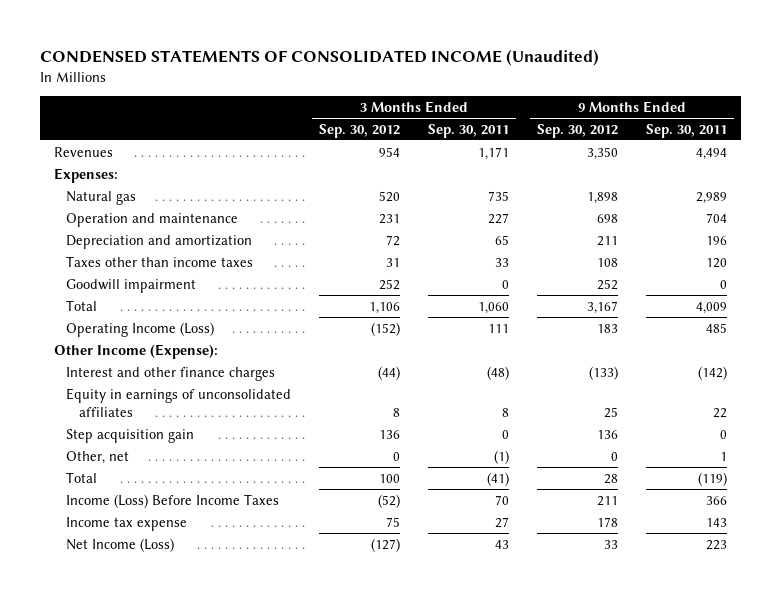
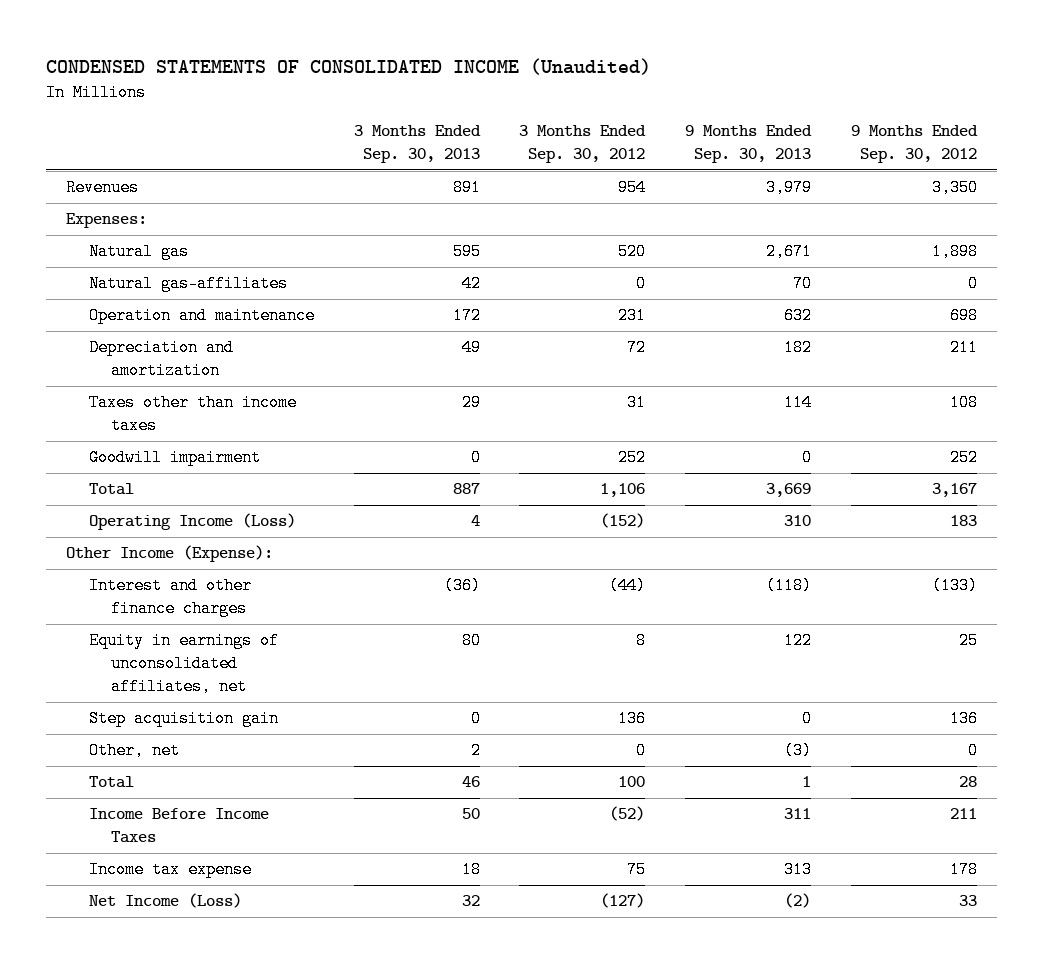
- | 3 Months Ended Sep. 30, 2012 | 3 Months Ended Sep. 30, 2011 | 9 Months Ended Sep. 30, 2012 | 9 Months Ended Sep. 30, 2011
+ | 3 Months Ended Sep. 30, 2013 | 3 Months Ended Sep. 30, 2012 | 9 Months Ended Sep. 30, 2013 | 9 Months Ended Sep. 30, 2012
+ Natural gas-affiliates | 42 | 0 | 70 | 0
- Equity in earnings of unconsolidated affiliates | 8 | 8 | 25 | 22
+ Equity in earnings of unconsolidated affiliates, net | 80 | 8 | 122 | 25
- Income (Loss) Before Income Taxes | (52) | 70 | 211 | 366
+ Income Before Income Taxes | 50 | (52) | 311 | 211

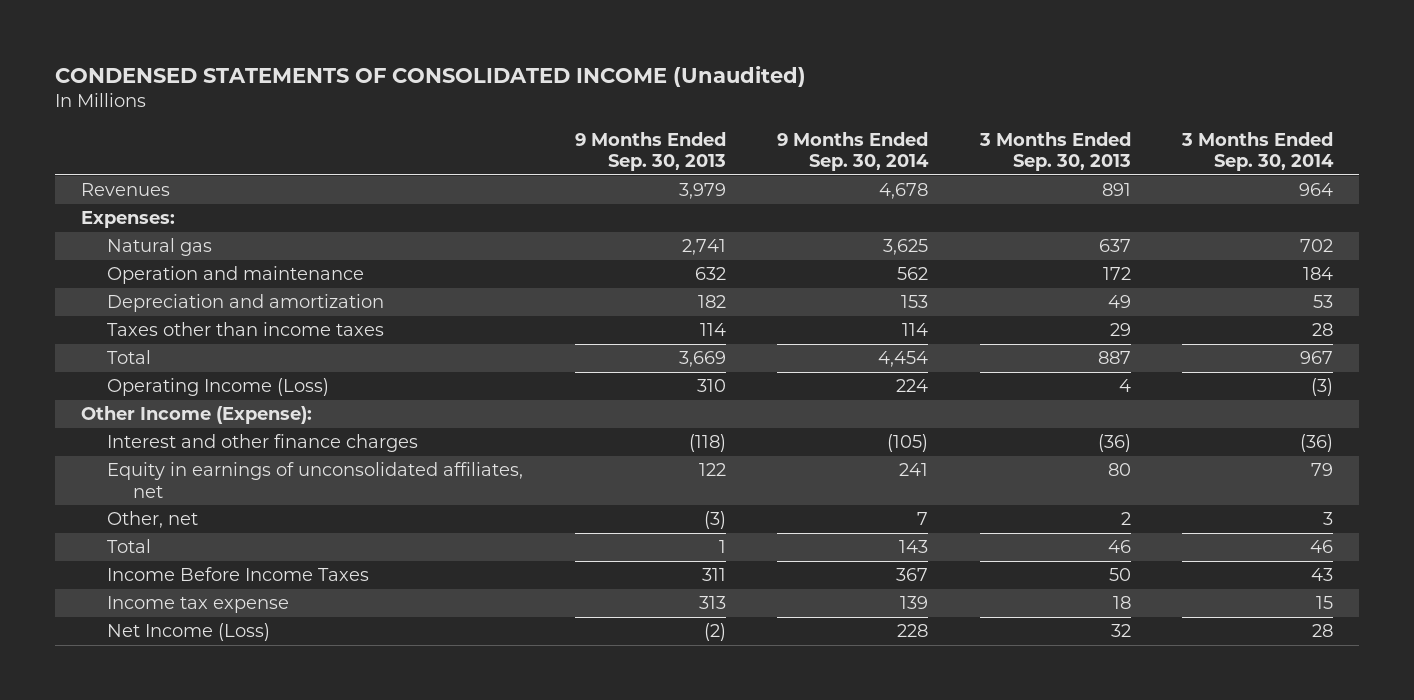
- | 3 Months Ended Sep. 30, 2013 | 3 Months Ended Sep. 30, 2012 | 9 Months Ended Sep. 30, 2013 | 9 Months Ended Sep. 30, 2012
+ | 9 Months Ended Sep. 30, 2013 | 9 Months Ended Sep. 30, 2014 | 3 Months Ended Sep. 30, 2013 | 3 Months Ended Sep. 30, 2014
- Natural gas | 595 | 520 | 2,671 | 1,898
- Natural gas-affiliates | 42 | 0 | 70 | 0
+ Natural gas | 2,741 | 3,625 | 637 | 702
- Goodwill impairment | 0 | 252 | 0 | 252
- Step acquisition gain | 0 | 136 | 0 | 136

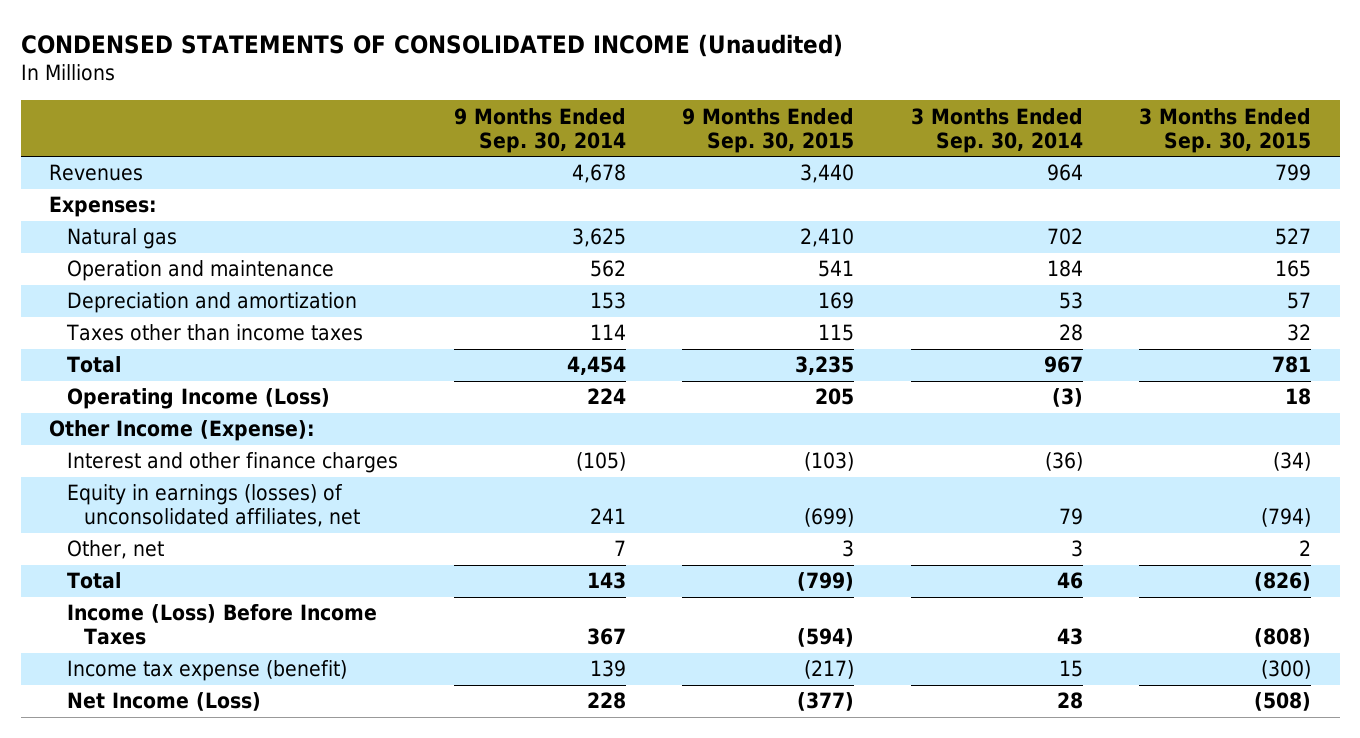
- | 9 Months Ended Sep. 30, 2013 | 9 Months Ended Sep. 30, 2014 | 3 Months Ended Sep. 30, 2013 | 3 Months Ended Sep. 30, 2014
+ | 9 Months Ended Sep. 30, 2014 | 9 Months Ended Sep. 30, 2015 | 3 Months Ended Sep. 30, 2014 | 3 Months Ended Sep. 30, 2015
- Equity in earnings of unconsolidated affiliates, net | 122 | 241 | 80 | 79
+ Equity in earnings (losses) of unconsolidated affiliates, net | 241 | (699) | 79 | (794)
- Income Before Income Taxes | 311 | 367 | 50 | 43
- Income tax expense | 313 | 139 | 18 | 15
+ Income (Loss) Before Income Taxes | 367 | (594) | 43 | (808)
+ Income tax expense (benefit) | 139 | (217) | 15 | (300)

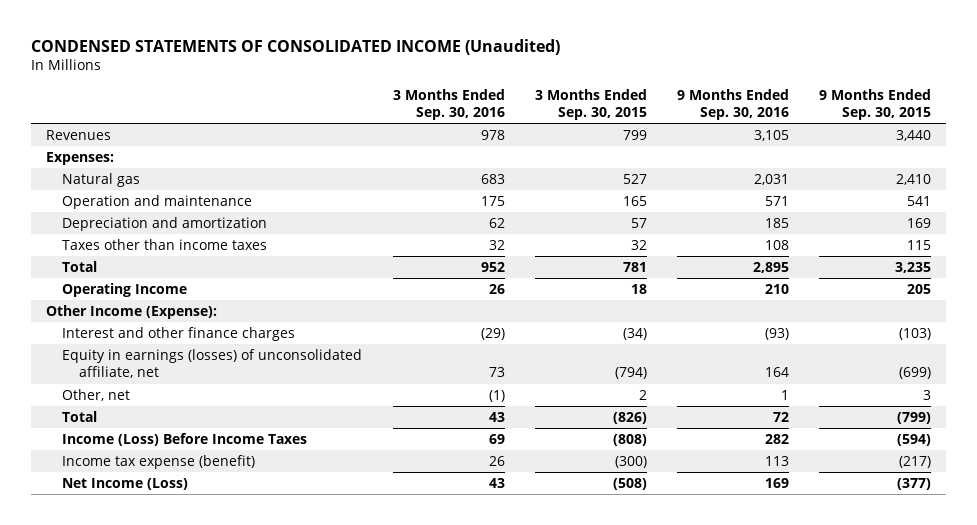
- | 9 Months Ended Sep. 30, 2014 | 9 Months Ended Sep. 30, 2015 | 3 Months Ended Sep. 30, 2014 | 3 Months Ended Sep. 30, 2015
+ | 3 Months Ended Sep. 30, 2016 | 3 Months Ended Sep. 30, 2015 | 9 Months Ended Sep. 30, 2016 | 9 Months Ended Sep. 30, 2015
- Operating Income (Loss) | 224 | 205 | (3) | 18
+ Operating Income | 26 | 18 | 210 | 205
- Equity in earnings (losses) of unconsolidated affiliates, net | 241 | (699) | 79 | (794)
+ Equity in earnings (losses) of unconsolidated affiliate, net | 73 | (794) | 164 | (699)

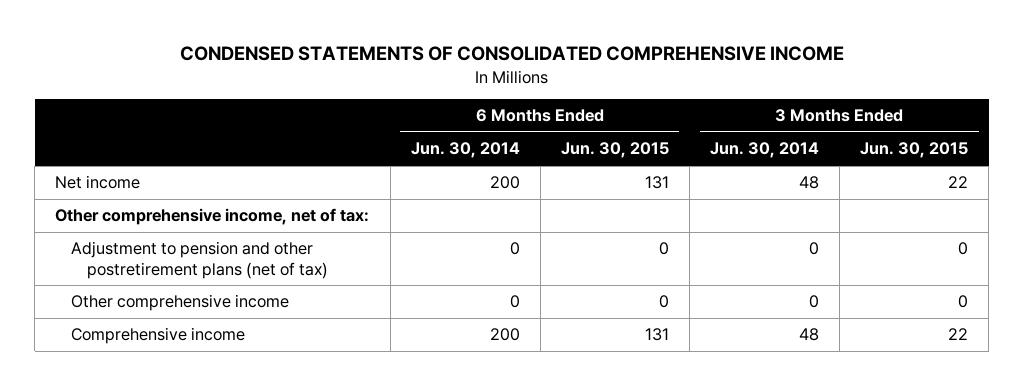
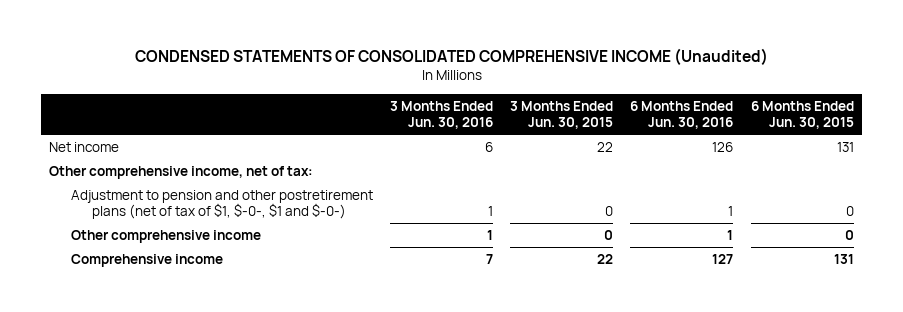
- CONDENSED STATEMENTS OF CONSOLIDATED COMPREHENSIVE INCOME
+ CONDENSED STATEMENTS OF CONSOLIDATED COMPREHENSIVE INCOME (Unaudited)
- | 6 Months Ended Jun. 30, 2014 | 6 Months Ended Jun. 30, 2015 | 3 Months Ended Jun. 30, 2014 | 3 Months Ended Jun. 30, 2015
+ | 3 Months Ended Jun. 30, 2016 | 3 Months Ended Jun. 30, 2015 | 6 Months Ended Jun. 30, 2016 | 6 Months Ended Jun. 30, 2015
- Adjustment to pension and other postretirement plans (net of tax) | 0 | 0 | 0 | 0
+ Adjustment to pension and other postretirement plans (net of tax of $1, $-0-, $1 and $-0-) | 1 | 0 | 1 | 0

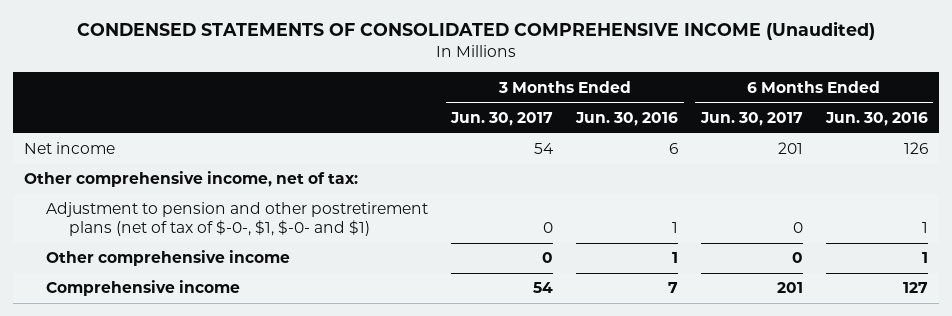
- | 3 Months Ended Jun. 30, 2016 | 3 Months Ended Jun. 30, 2015 | 6 Months Ended Jun. 30, 2016 | 6 Months Ended Jun. 30, 2015
+ | 3 Months Ended Jun. 30, 2017 | 3 Months Ended Jun. 30, 2016 | 6 Months Ended Jun. 30, 2017 | 6 Months Ended Jun. 30, 2016
- Adjustment to pension and other postretirement plans (net of tax of $1, $-0-, $1 and $-0-) | 1 | 0 | 1 | 0
+ Adjustment to pension and other postretirement plans (net of tax of $-0-, $1, $-0- and $1) | 0 | 1 | 0 | 1

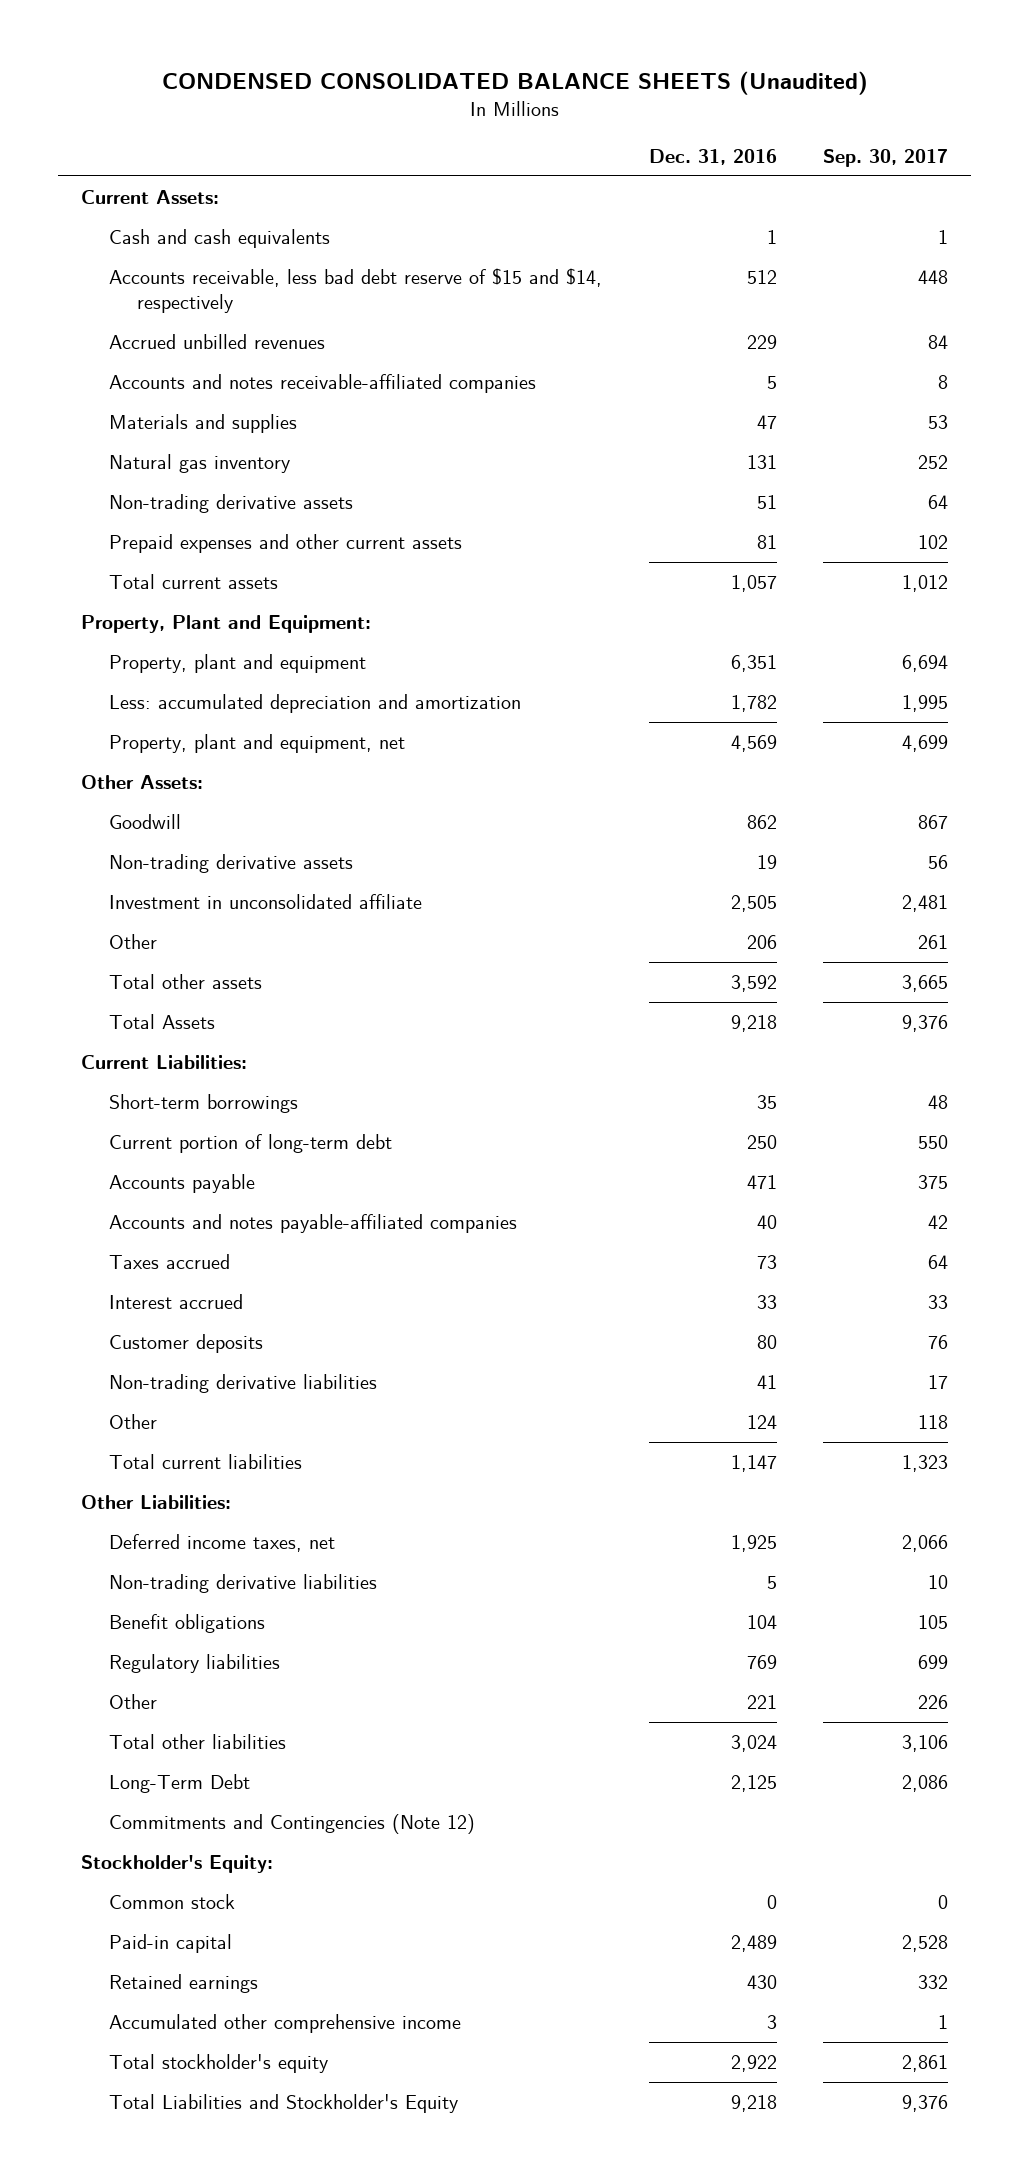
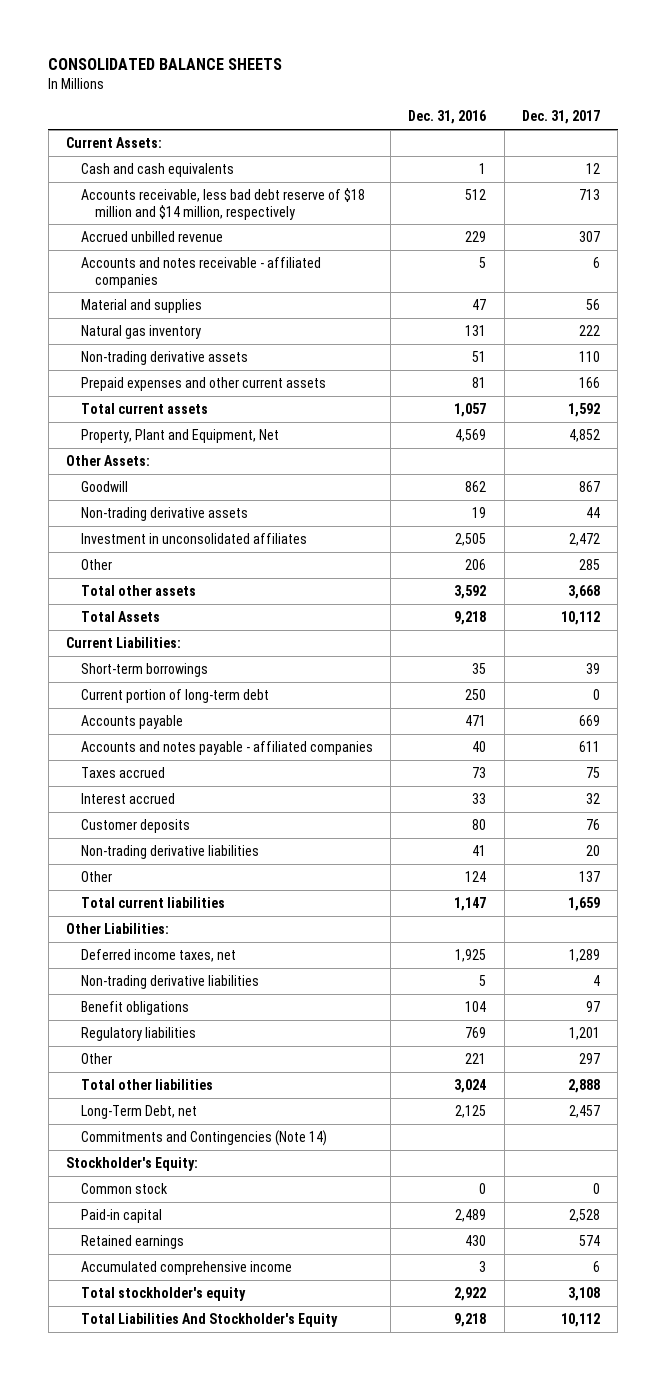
- CONDENSED CONSOLIDATED BALANCE SHEETS (Unaudited)
+ CONSOLIDATED BALANCE SHEETS
- | Dec. 31, 2016 | Sep. 30, 2017
+ | Dec. 31, 2016 | Dec. 31, 2017
- Accounts receivable, less bad debt reserve of $15 and $14, respectively | 512 | 448
- Accrued unbilled revenues | 229 | 84
- Accounts and notes receivable-affiliated companies | 5 | 8
- Materials and supplies | 47 | 53
+ Accounts receivable, less bad debt reserve of $18 million and $14 million, respectively | 512 | 713
+ Accrued unbilled revenue | 229 | 307
+ Accounts and notes receivable - affiliated companies | 5 | 6
+ Material and supplies | 47 | 56
- Property, Plant and Equipment:
- Property, plant and equipment | 6,351 | 6,694
- Less: accumulated depreciation and amortization | 1,782 | 1,995
- Property, plant and equipment, net | 4,569 | 4,699
+ Property, Plant and Equipment, Net | 4,569 | 4,852
- Investment in unconsolidated affiliate | 2,505 | 2,481
+ Investment in unconsolidated affiliates | 2,505 | 2,472
- Accounts and notes payable-affiliated companies | 40 | 42
+ Accounts and notes payable - affiliated companies | 40 | 611
- Long-Term Debt | 2,125 | 2,086
- Commitments and Contingencies (Note 12)
+ Long-Term Debt, net | 2,125 | 2,457
+ Commitments and Contingencies (Note 14)
- Accumulated other comprehensive income | 3 | 1
+ Accumulated comprehensive income | 3 | 6
- Total Liabilities and Stockholder's Equity | 9,218 | 9,376
+ Total Liabilities And Stockholder's Equity | 9,218 | 10,112

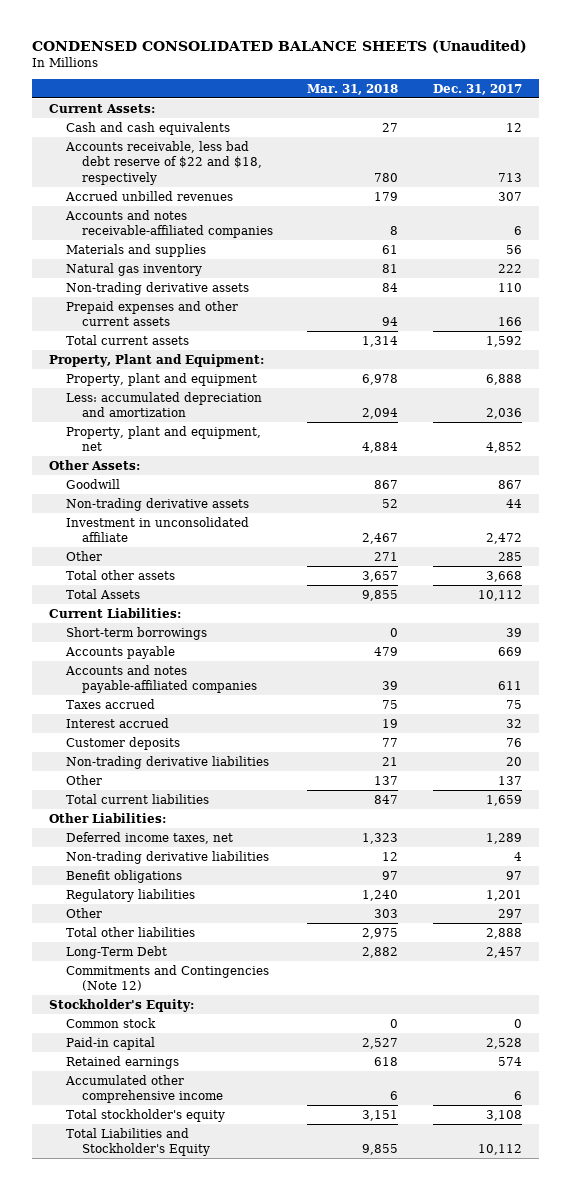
- CONSOLIDATED BALANCE SHEETS
+ CONDENSED CONSOLIDATED BALANCE SHEETS (Unaudited)
- | Dec. 31, 2016 | Dec. 31, 2017
+ | Mar. 31, 2018 | Dec. 31, 2017
- Accounts receivable, less bad debt reserve of $18 million and $14 million, respectively | 512 | 713
- Accrued unbilled revenue | 229 | 307
- Accounts and notes receivable - affiliated companies | 5 | 6
- Material and supplies | 47 | 56
+ Accounts receivable, less bad debt reserve of $22 and $18, respectively | 780 | 713
+ Accrued unbilled revenues | 179 | 307
+ Accounts and notes receivable-affiliated companies | 8 | 6
+ Materials and supplies | 61 | 56
- Property, Plant and Equipment, Net | 4,569 | 4,852
+ Property, Plant and Equipment:
+ Property, plant and equipment | 6,978 | 6,888
+ Less: accumulated depreciation and amortization | 2,094 | 2,036
+ Property, plant and equipment, net | 4,884 | 4,852
- Investment in unconsolidated affiliates | 2,505 | 2,472
+ Investment in unconsolidated affiliate | 2,467 | 2,472
- Current portion of long-term debt | 250 | 0
- Accounts and notes payable - affiliated companies | 40 | 611
+ Accounts and notes payable-affiliated companies | 39 | 611
- Long-Term Debt, net | 2,125 | 2,457
- Commitments and Contingencies (Note 14)
+ Long-Term Debt | 2,882 | 2,457
+ Commitments and Contingencies (Note 12)
- Accumulated comprehensive income | 3 | 6
+ Accumulated other comprehensive income | 6 | 6
- Total Liabilities And Stockholder's Equity | 9,218 | 10,112
+ Total Liabilities and Stockholder's Equity | 9,855 | 10,112

